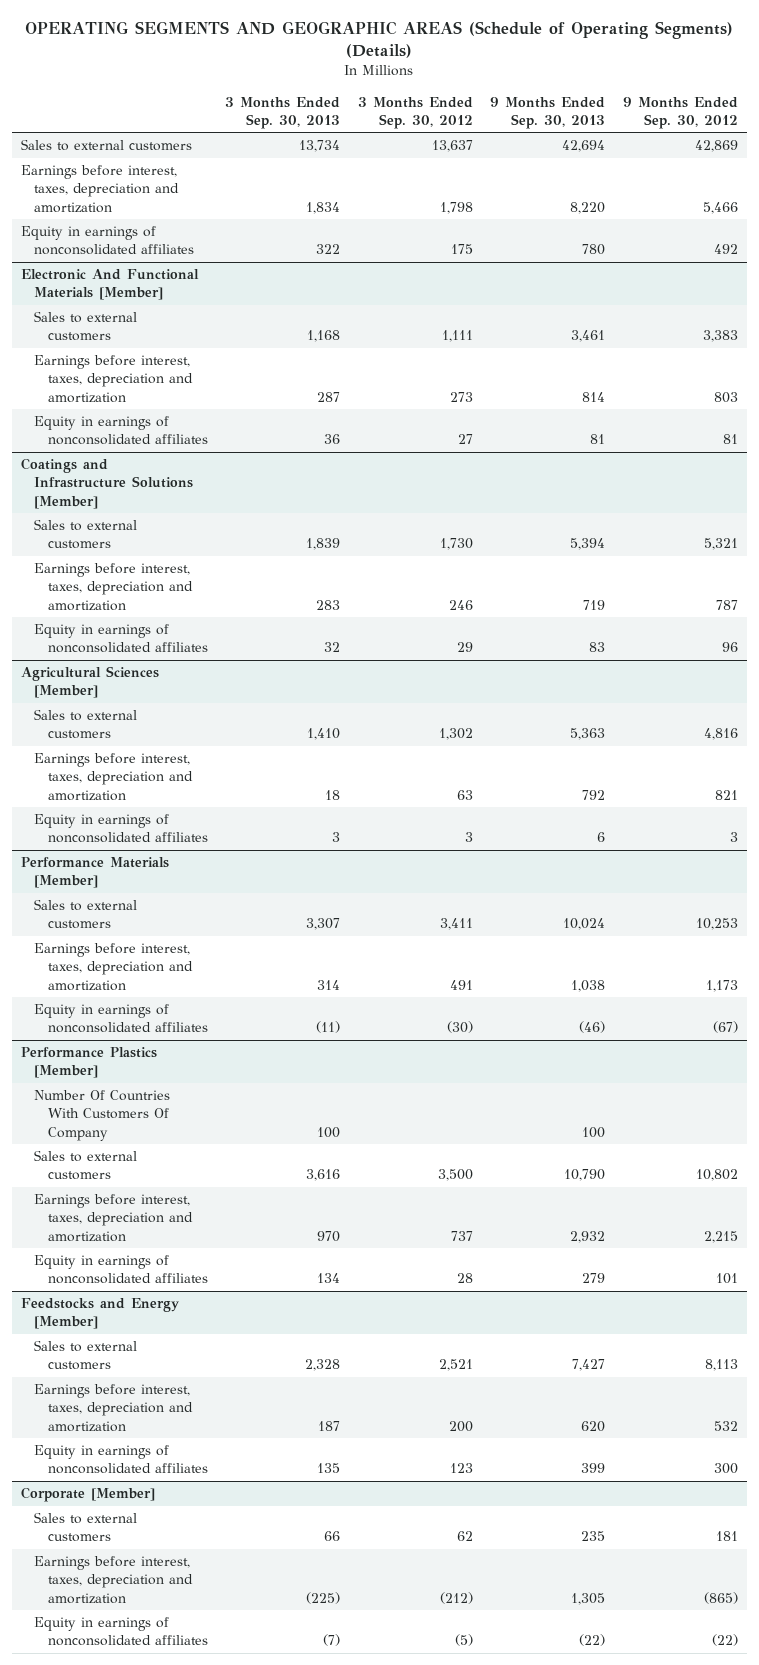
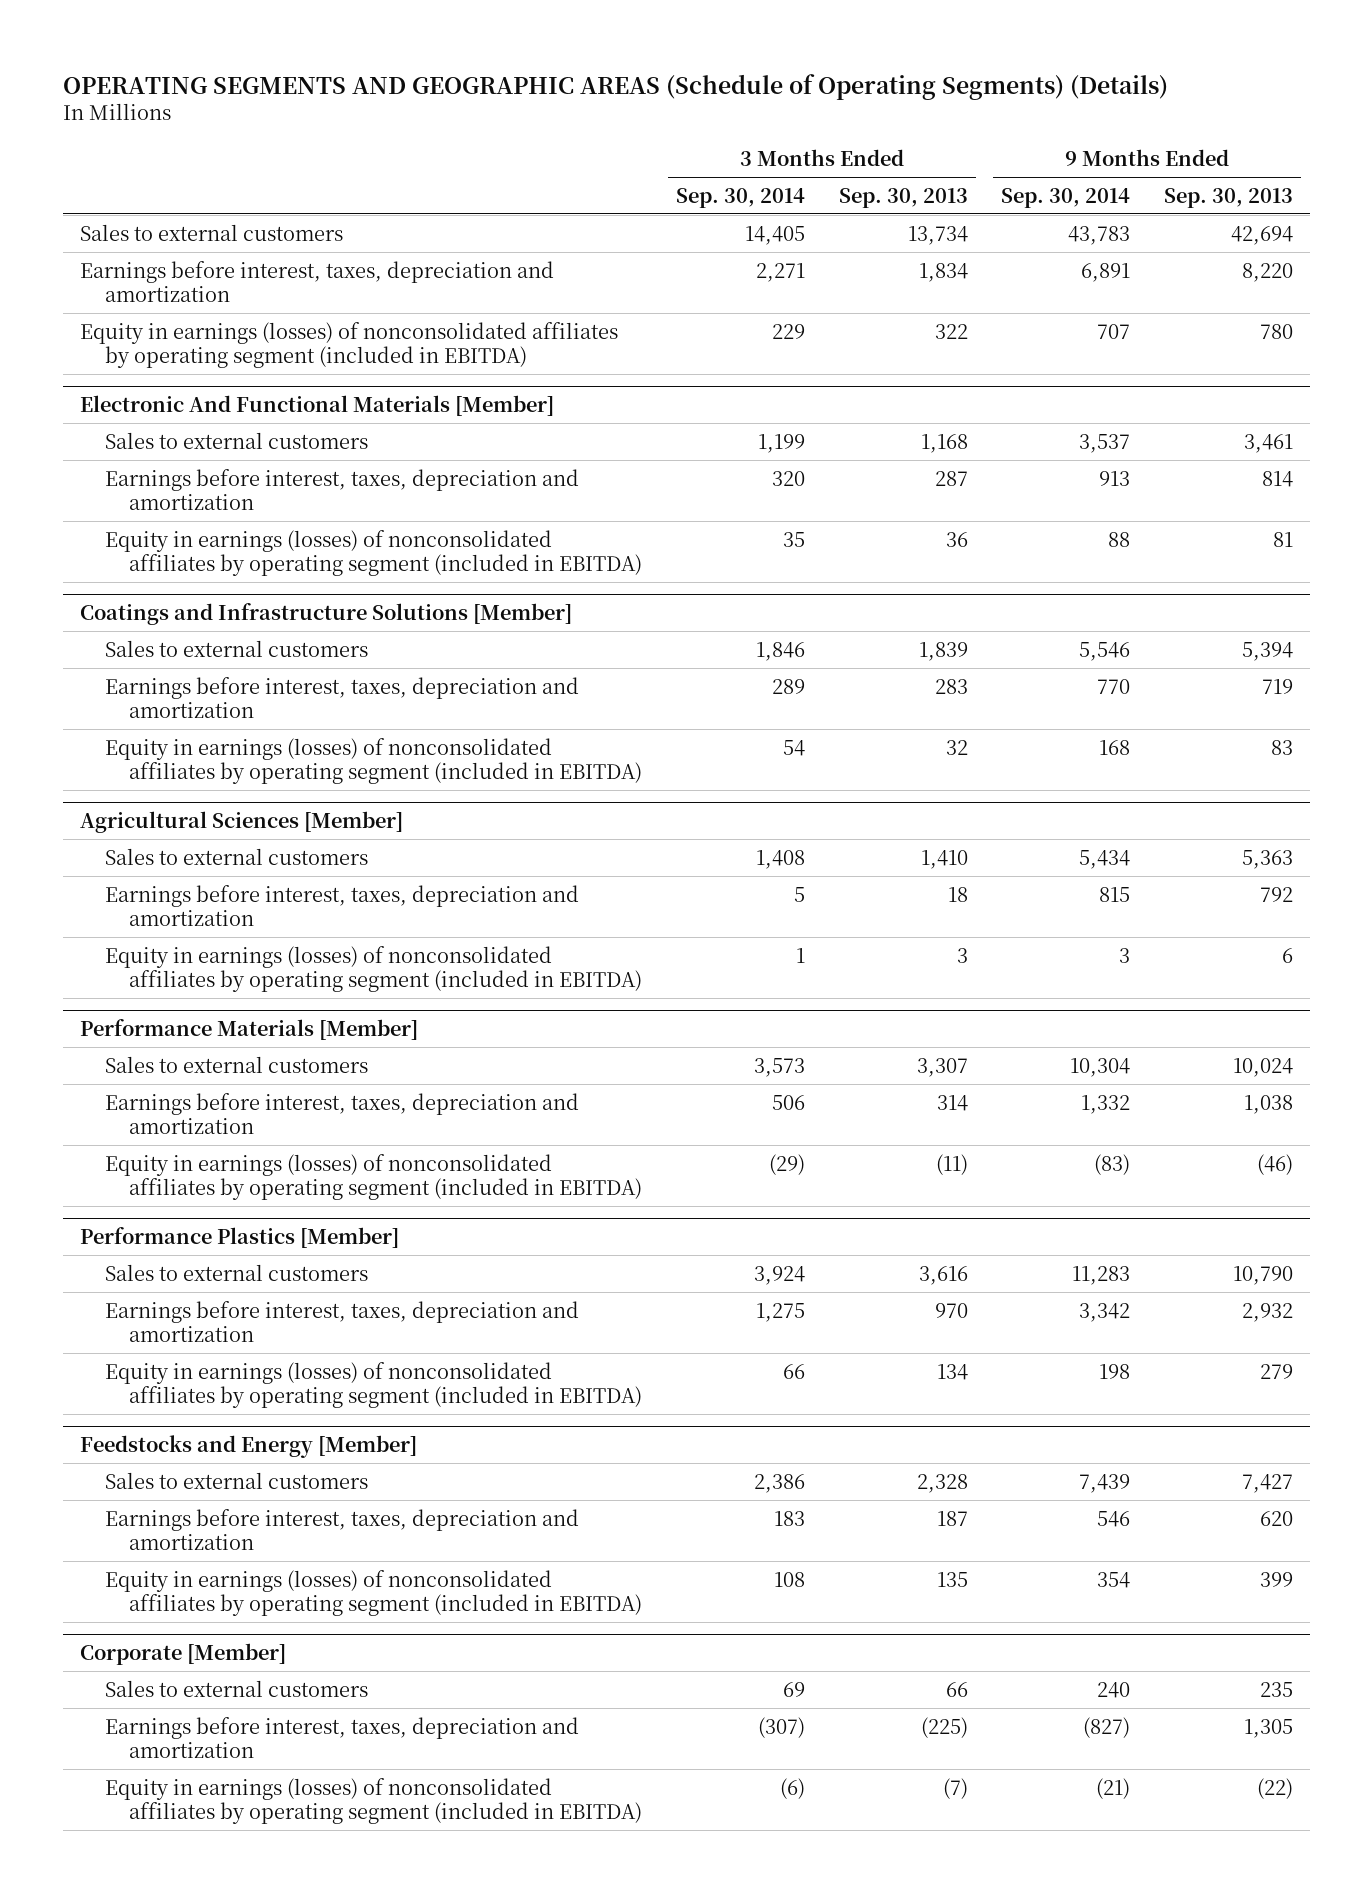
- | 3 Months Ended Sep. 30, 2013 | 3 Months Ended Sep. 30, 2012 | 9 Months Ended Sep. 30, 2013 | 9 Months Ended Sep. 30, 2012
+ | 3 Months Ended Sep. 30, 2014 | 3 Months Ended Sep. 30, 2013 | 9 Months Ended Sep. 30, 2014 | 9 Months Ended Sep. 30, 2013
- Equity in earnings of nonconsolidated affiliates | 322 | 175 | 780 | 492
+ Equity in earnings (losses) of nonconsolidated affiliates by operating segment (included in EBITDA) | 229 | 322 | 707 | 780
@ Electronic And Functional Materials [Member]
- Equity in earnings of nonconsolidated affiliates | 36 | 27 | 81 | 81
+ Equity in earnings (losses) of nonconsolidated affiliates by operating segment (included in EBITDA) | 35 | 36 | 88 | 81
@ Coatings and Infrastructure Solutions [Member]
- Equity in earnings of nonconsolidated affiliates | 32 | 29 | 83 | 96
+ Equity in earnings (losses) of nonconsolidated affiliates by operating segment (included in EBITDA) | 54 | 32 | 168 | 83
@ Agricultural Sciences [Member]
- Equity in earnings of nonconsolidated affiliates | 3 | 3 | 6 | 3
+ Equity in earnings (losses) of nonconsolidated affiliates by operating segment (included in EBITDA) | 1 | 3 | 3 | 6
@ Performance Materials [Member]
- Equity in earnings of nonconsolidated affiliates | (11) | (30) | (46) | (67)
+ Equity in earnings (losses) of nonconsolidated affiliates by operating segment (included in EBITDA) | (29) | (11) | (83) | (46)
@ Performance Plastics [Member]
- Number Of Countries With Customers Of Company | 100 | | 100 |
- Equity in earnings of nonconsolidated affiliates | 134 | 28 | 279 | 101
+ Equity in earnings (losses) of nonconsolidated affiliates by operating segment (included in EBITDA) | 66 | 134 | 198 | 279
@ Feedstocks and Energy [Member]
- Equity in earnings of nonconsolidated affiliates | 135 | 123 | 399 | 300
+ Equity in earnings (losses) of nonconsolidated affiliates by operating segment (included in EBITDA) | 108 | 135 | 354 | 399
@ Corporate [Member]
- Equity in earnings of nonconsolidated affiliates | (7) | (5) | (22) | (22)
+ Equity in earnings (losses) of nonconsolidated affiliates by operating segment (included in EBITDA) | (6) | (7) | (21) | (22)

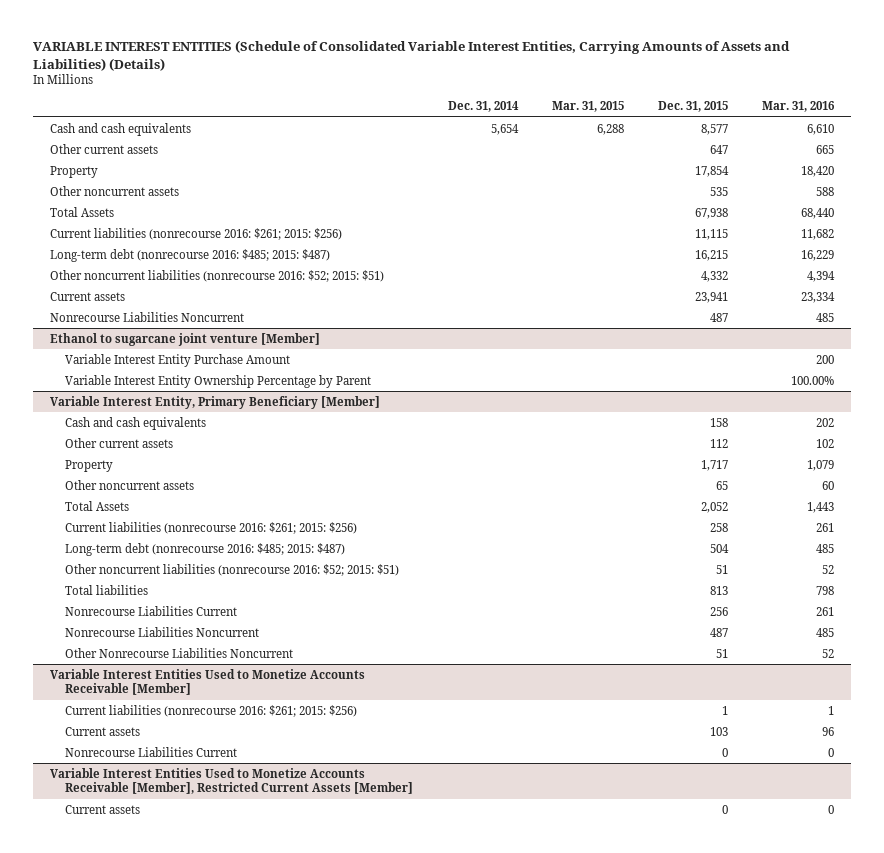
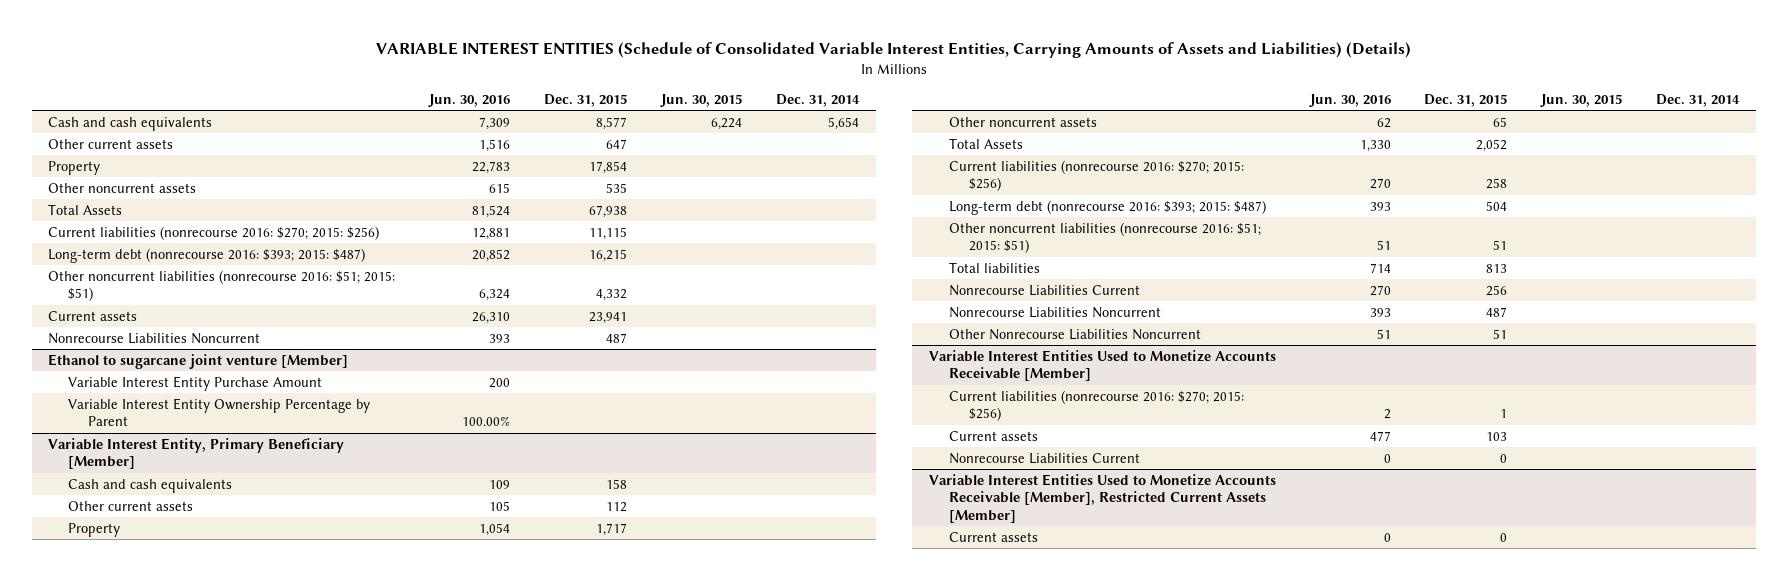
- | Dec. 31, 2014 | Mar. 31, 2015 | Dec. 31, 2015 | Mar. 31, 2016
+ | Jun. 30, 2016 | Dec. 31, 2015 | Jun. 30, 2015 | Dec. 31, 2014
- Current liabilities (nonrecourse 2016: $261; 2015: $256) | | | 11,115 | 11,682
- Long-term debt (nonrecourse 2016: $485; 2015: $487) | | | 16,215 | 16,229
- Other noncurrent liabilities (nonrecourse 2016: $52; 2015: $51) | | | 4,332 | 4,394
+ Current liabilities (nonrecourse 2016: $270; 2015: $256) | 12,881 | 11,115 | |
+ Long-term debt (nonrecourse 2016: $393; 2015: $487) | 20,852 | 16,215 | |
+ Other noncurrent liabilities (nonrecourse 2016: $51; 2015: $51) | 6,324 | 4,332 | |
@ Variable Interest Entity, Primary Beneficiary [Member]
- Current liabilities (nonrecourse 2016: $261; 2015: $256) | | | 258 | 261
- Long-term debt (nonrecourse 2016: $485; 2015: $487) | | | 504 | 485
- Other noncurrent liabilities (nonrecourse 2016: $52; 2015: $51) | | | 51 | 52
+ Current liabilities (nonrecourse 2016: $270; 2015: $256) | 270 | 258 | |
+ Long-term debt (nonrecourse 2016: $393; 2015: $487) | 393 | 504 | |
+ Other noncurrent liabilities (nonrecourse 2016: $51; 2015: $51) | 51 | 51 | |
@ Variable Interest Entities Used to Monetize Accounts Receivable [Member]
- Current liabilities (nonrecourse 2016: $261; 2015: $256) | | | 1 | 1
+ Current liabilities (nonrecourse 2016: $270; 2015: $256) | 2 | 1 | |

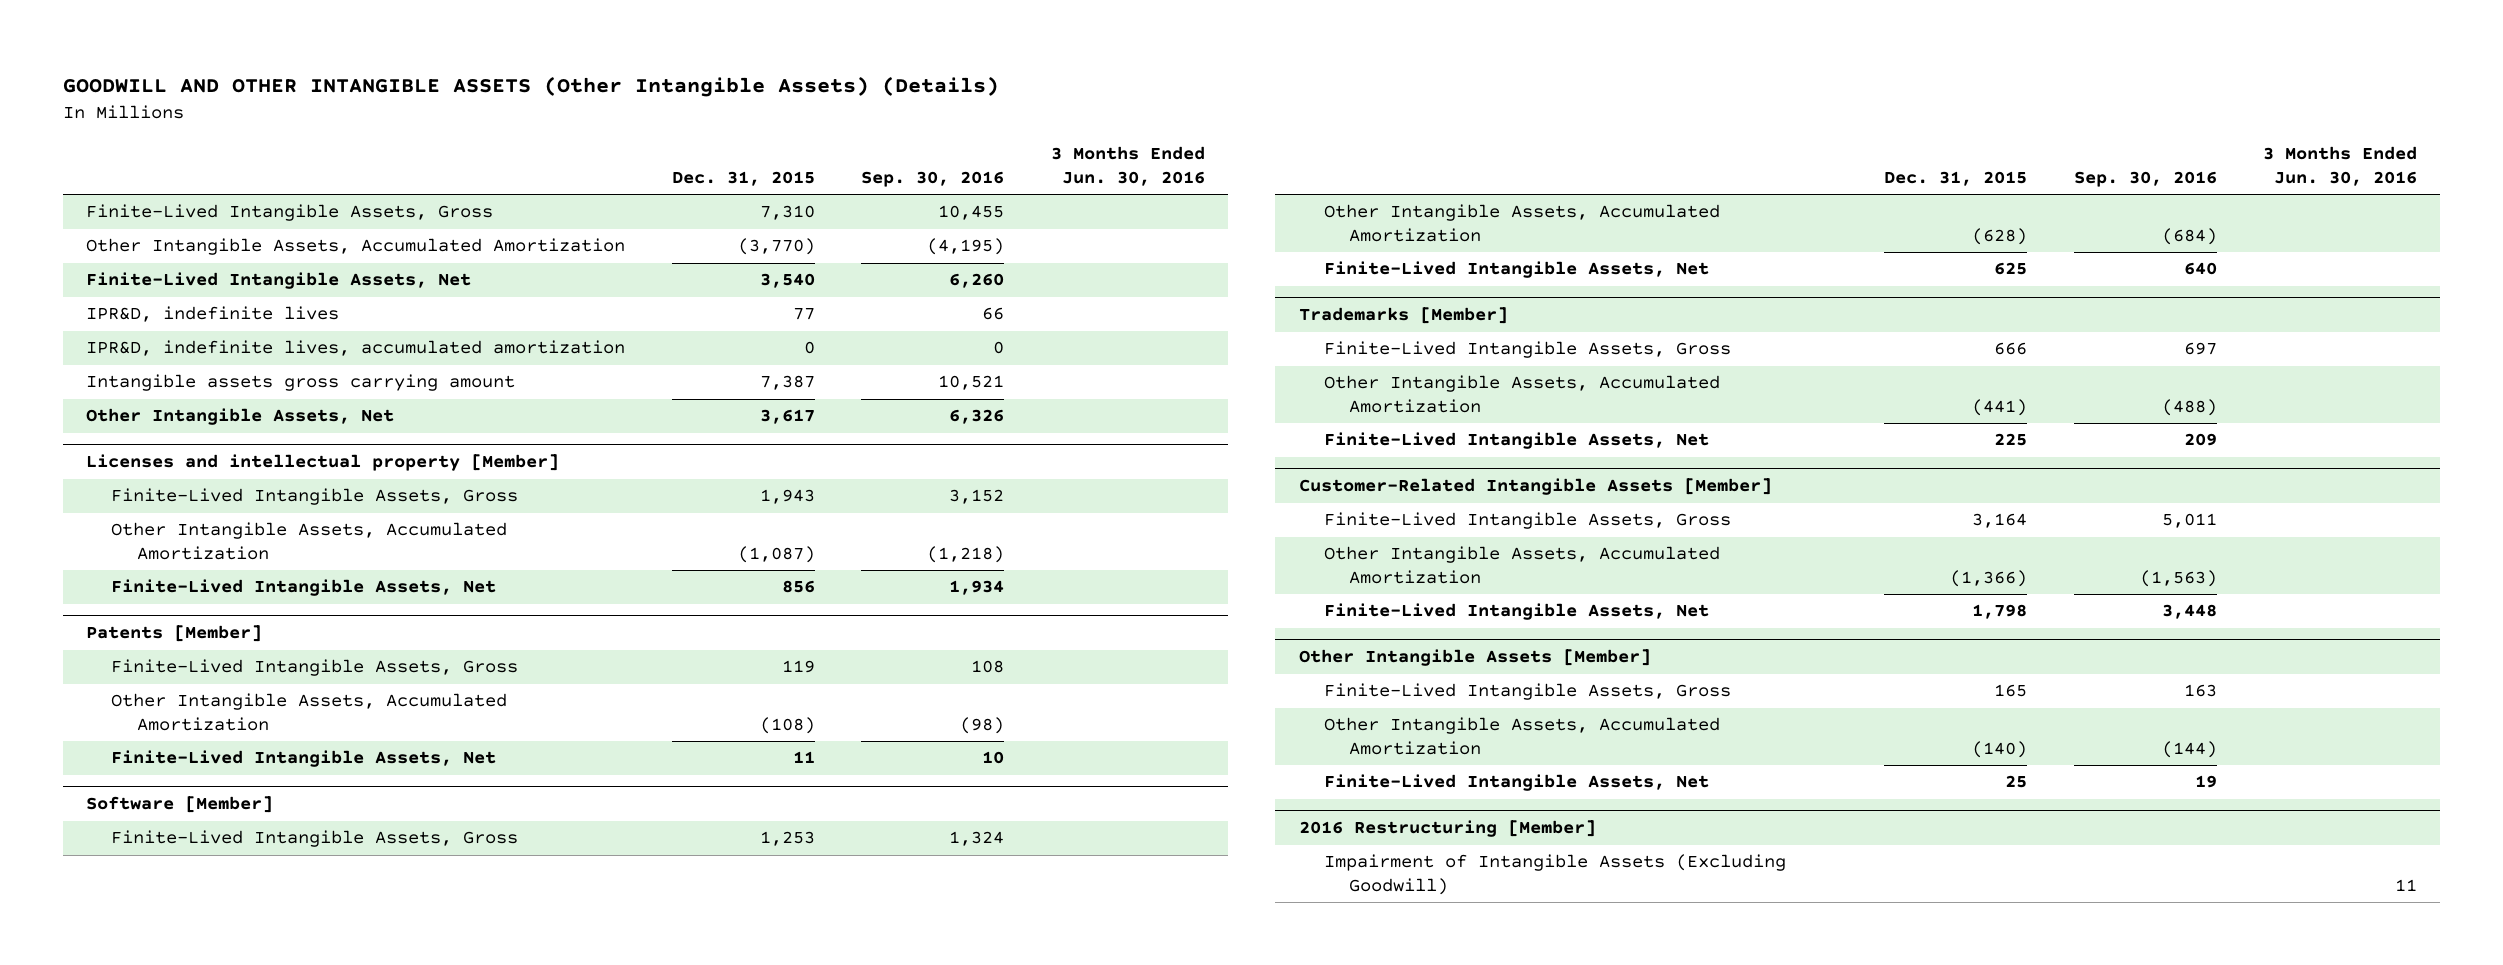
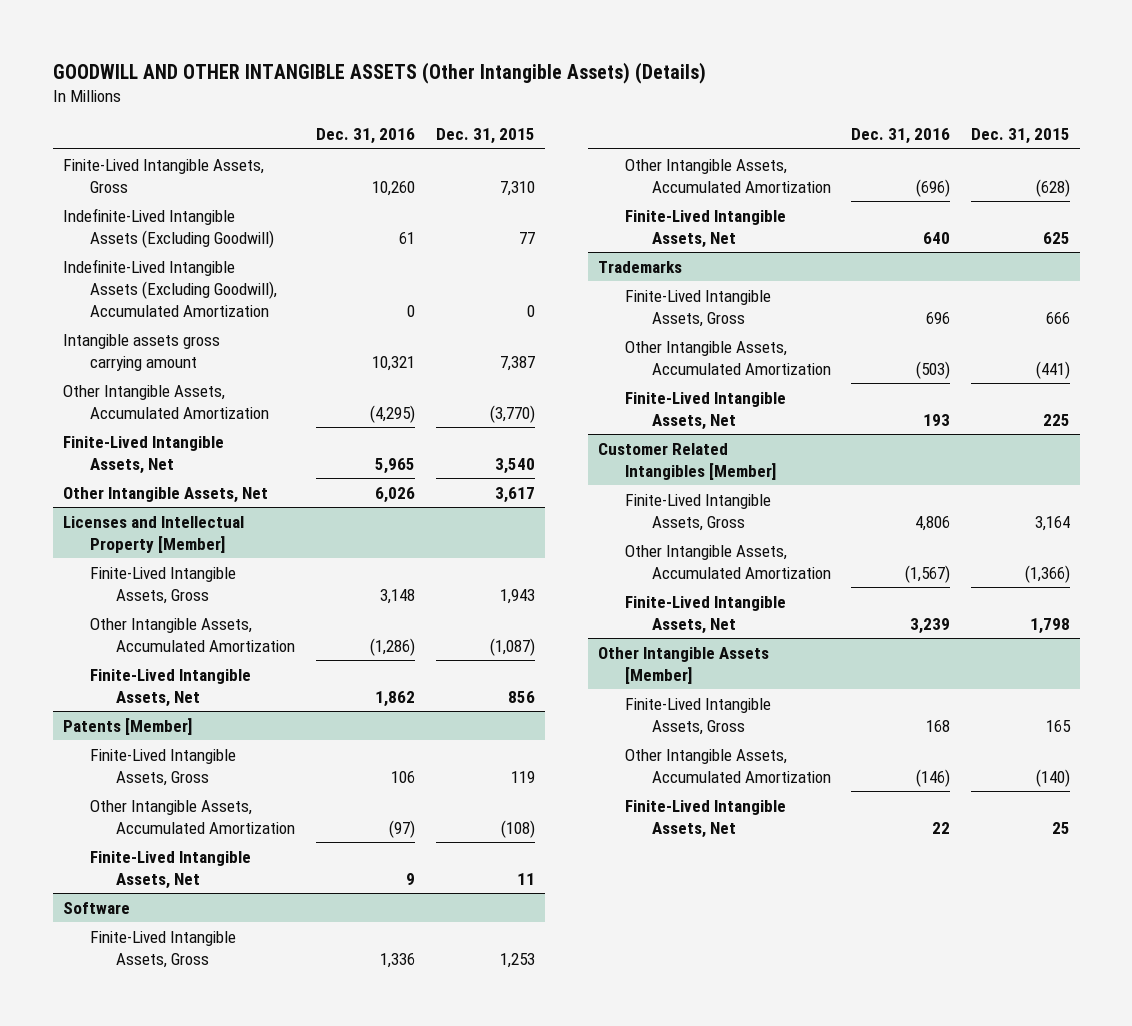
- | Dec. 31, 2015 | Sep. 30, 2016 | 3 Months Ended Jun. 30, 2016
+ | Dec. 31, 2016 | Dec. 31, 2015
+ Indefinite-Lived Intangible Assets (Excluding Goodwill) | 61 | 77
+ Indefinite-Lived Intangible Assets (Excluding Goodwill), Accumulated Amortization | 0 | 0
moved up: Intangible assets gross carrying amount | 10,321 | 7,387
- IPR&D, indefinite lives | 77 | 66 |
- IPR&D, indefinite lives, accumulated amortization | 0 | 0 |
- Licenses and intellectual property [Member]
+ Licenses and Intellectual Property [Member]
- Software [Member]
+ Software
- Trademarks [Member]
+ Trademarks
- Customer-Related Intangible Assets [Member]
+ Customer Related Intangibles [Member]
- 2016 Restructuring [Member]
- Impairment of Intangible Assets (Excluding Goodwill) | | | 11

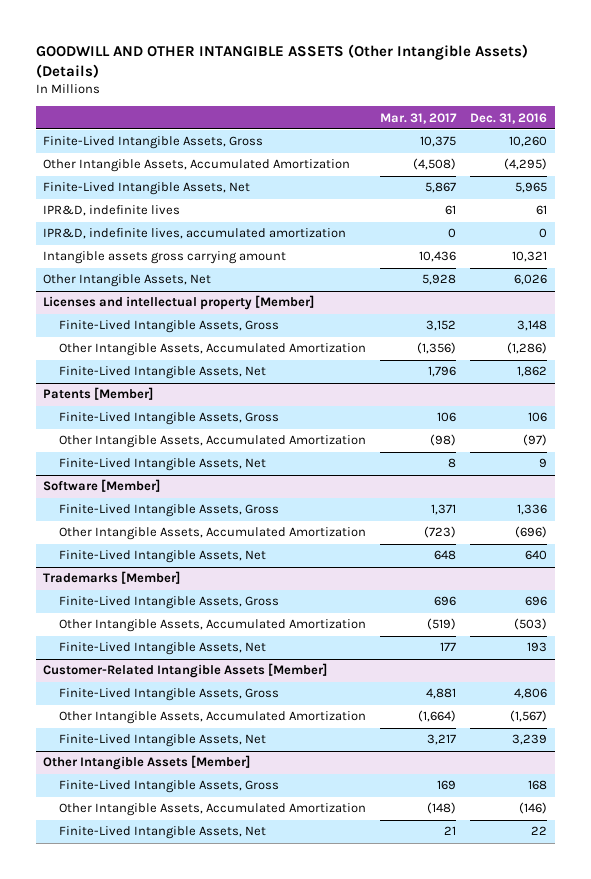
- | Dec. 31, 2016 | Dec. 31, 2015
+ | Mar. 31, 2017 | Dec. 31, 2016
- Indefinite-Lived Intangible Assets (Excluding Goodwill) | 61 | 77
- Indefinite-Lived Intangible Assets (Excluding Goodwill), Accumulated Amortization | 0 | 0
+ IPR&D, indefinite lives | 61 | 61
+ IPR&D, indefinite lives, accumulated amortization | 0 | 0
moved down: Intangible assets gross carrying amount | 10,436 | 10,321
- Licenses and Intellectual Property [Member]
+ Licenses and intellectual property [Member]
- Software
+ Software [Member]
- Trademarks
+ Trademarks [Member]
- Customer Related Intangibles [Member]
+ Customer-Related Intangible Assets [Member]

